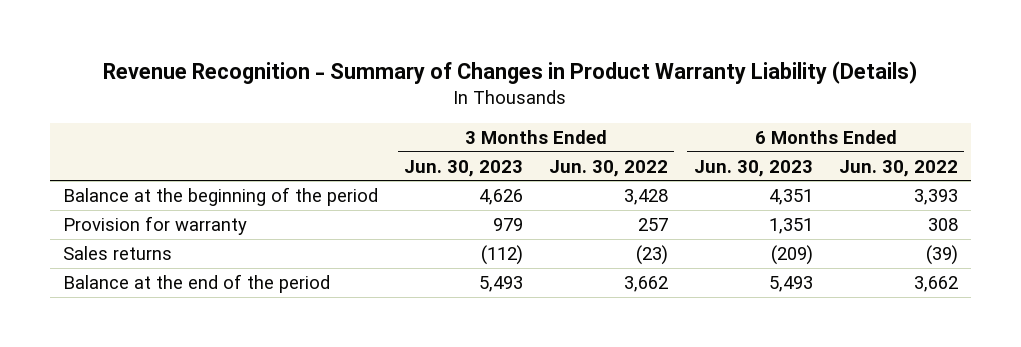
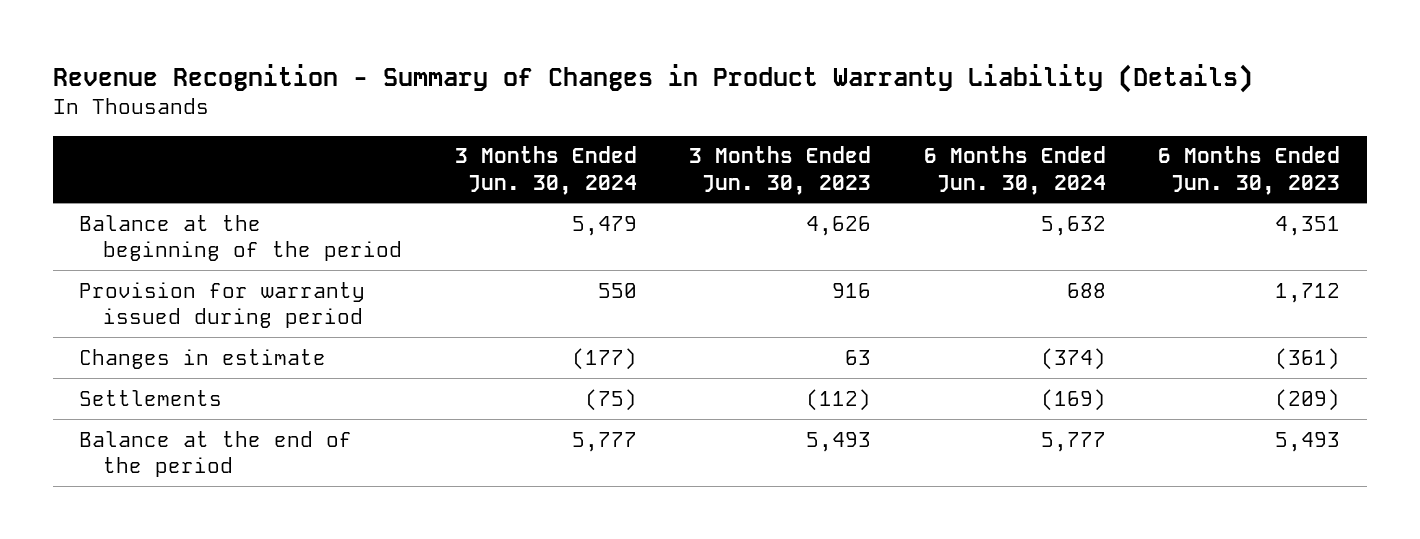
- | 3 Months Ended Jun. 30, 2023 | 3 Months Ended Jun. 30, 2022 | 6 Months Ended Jun. 30, 2023 | 6 Months Ended Jun. 30, 2022
+ | 3 Months Ended Jun. 30, 2024 | 3 Months Ended Jun. 30, 2023 | 6 Months Ended Jun. 30, 2024 | 6 Months Ended Jun. 30, 2023
- Provision for warranty | 979 | 257 | 1,351 | 308
- Sales returns | (112) | (23) | (209) | (39)
+ Provision for warranty issued during period | 550 | 916 | 688 | 1,712
+ Changes in estimate | (177) | 63 | (374) | (361)
+ Settlements | (75) | (112) | (169) | (209)

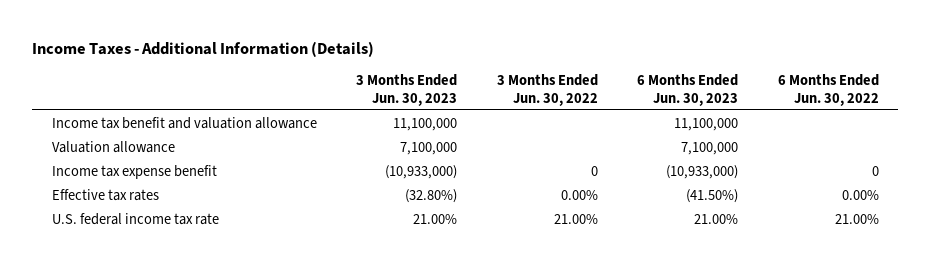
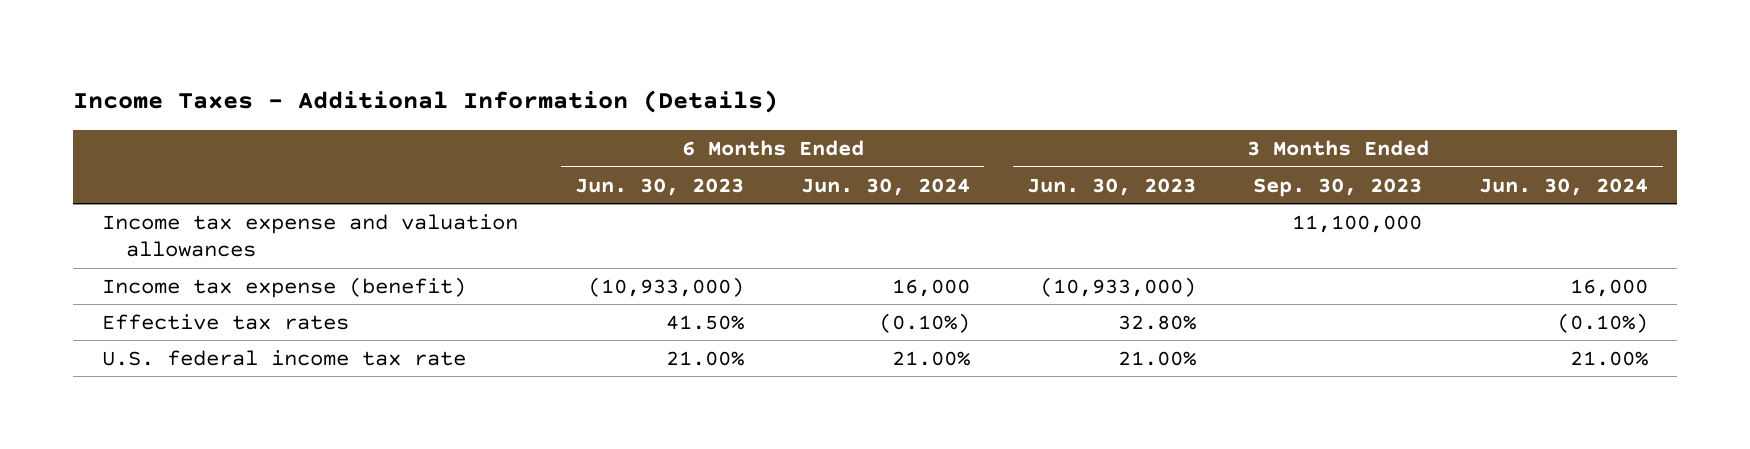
- | 3 Months Ended Jun. 30, 2023 | 3 Months Ended Jun. 30, 2022 | 6 Months Ended Jun. 30, 2023 | 6 Months Ended Jun. 30, 2022
+ | 6 Months Ended Jun. 30, 2023 | 6 Months Ended Jun. 30, 2024 | 3 Months Ended Jun. 30, 2023 | 3 Months Ended Sep. 30, 2023 | 3 Months Ended Jun. 30, 2024
- Income tax benefit and valuation allowance | 11,100,000 | | 11,100,000 |
- Valuation allowance | 7,100,000 | | 7,100,000 |
- Income tax expense benefit | (10,933,000) | 0 | (10,933,000) | 0
- Effective tax rates | (32.80%) | 0.00% | (41.50%) | 0.00%
+ Income tax expense and valuation allowances | | | | 11,100,000 |
+ Income tax expense (benefit) | (10,933,000) | 16,000 | (10,933,000) | | 16,000
+ Effective tax rates | 41.50% | (0.10%) | 32.80% | | (0.10%)

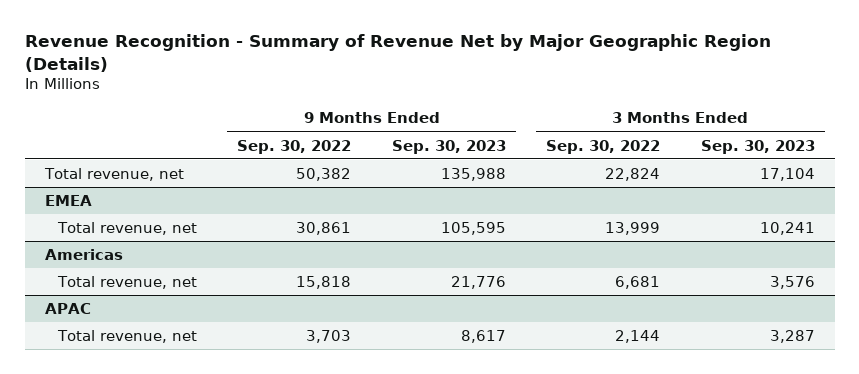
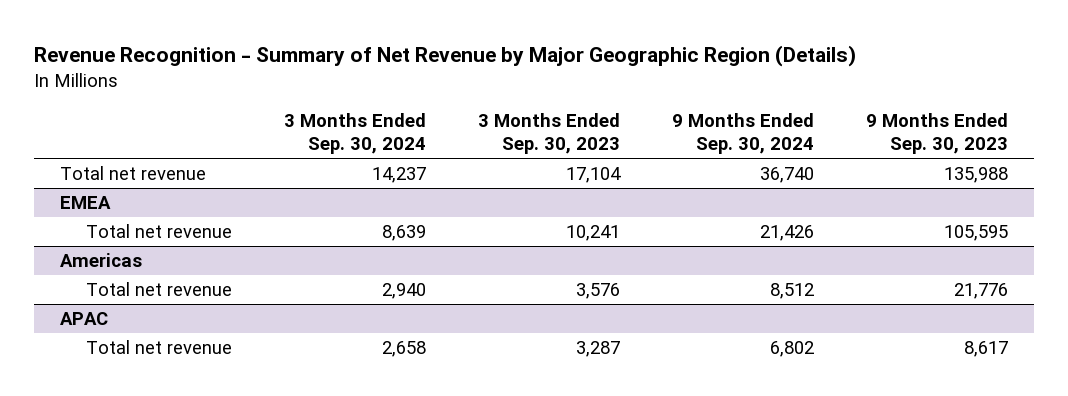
- Revenue Recognition - Summary of Revenue Net by Major Geographic Region (Details)
+ Revenue Recognition - Summary of Net Revenue by Major Geographic Region (Details)
- | 9 Months Ended Sep. 30, 2022 | 9 Months Ended Sep. 30, 2023 | 3 Months Ended Sep. 30, 2022 | 3 Months Ended Sep. 30, 2023
+ | 3 Months Ended Sep. 30, 2024 | 3 Months Ended Sep. 30, 2023 | 9 Months Ended Sep. 30, 2024 | 9 Months Ended Sep. 30, 2023
- Total revenue, net | 50,382 | 135,988 | 22,824 | 17,104
+ Total net revenue | 14,237 | 17,104 | 36,740 | 135,988
@ EMEA
- Total revenue, net | 30,861 | 105,595 | 13,999 | 10,241
+ Total net revenue | 8,639 | 10,241 | 21,426 | 105,595
@ Americas
- Total revenue, net | 15,818 | 21,776 | 6,681 | 3,576
+ Total net revenue | 2,940 | 3,576 | 8,512 | 21,776
@ APAC
- Total revenue, net | 3,703 | 8,617 | 2,144 | 3,287
+ Total net revenue | 2,658 | 3,287 | 6,802 | 8,617

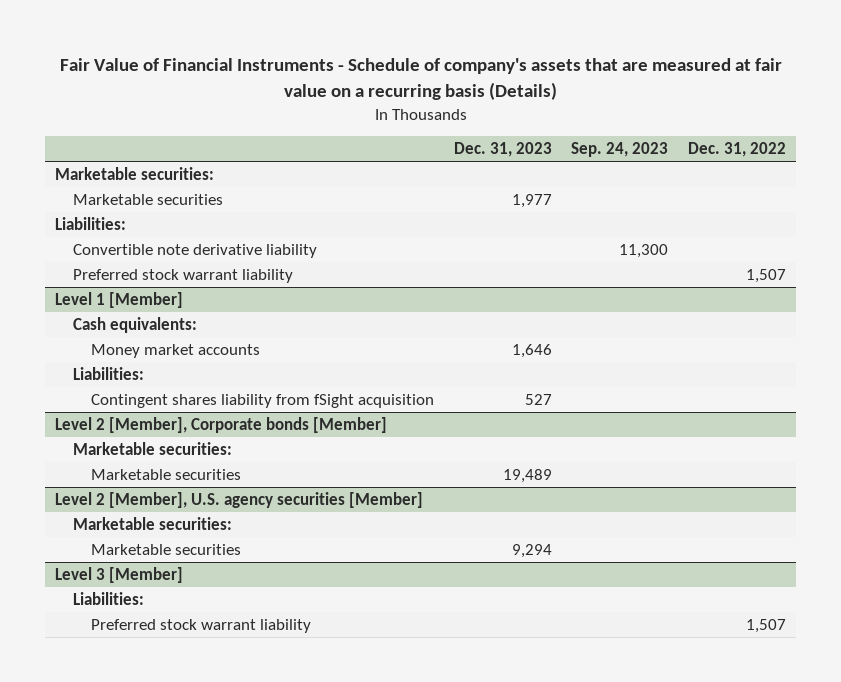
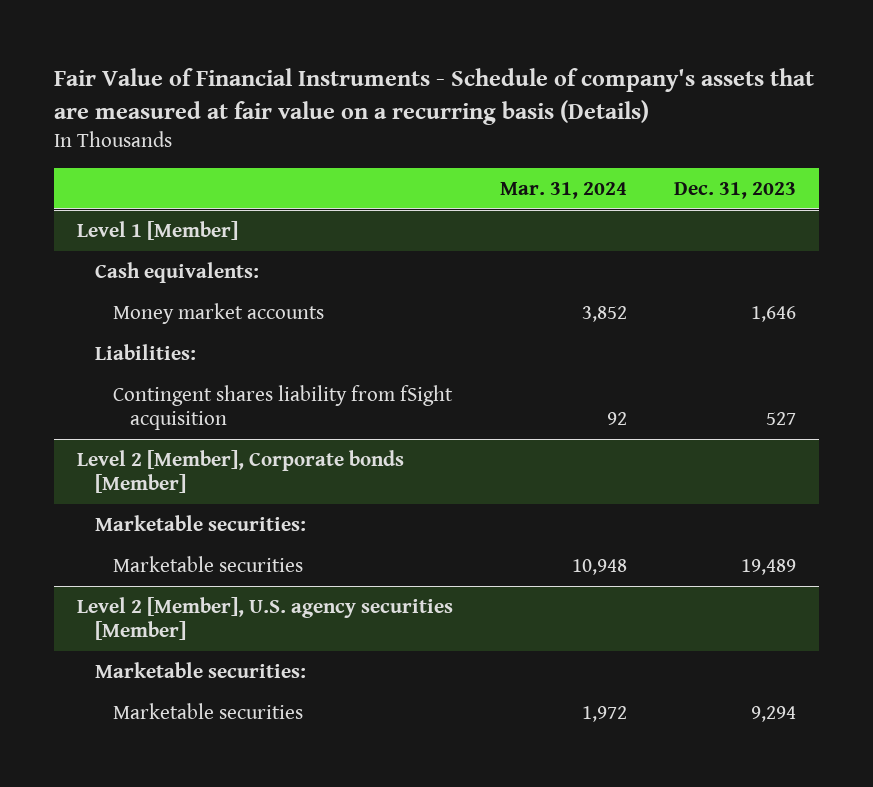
- | Dec. 31, 2023 | Sep. 24, 2023 | Dec. 31, 2022
+ | Mar. 31, 2024 | Dec. 31, 2023
- Marketable securities:
- Marketable securities | 1,977 | |
- Liabilities:
- Convertible note derivative liability | | 11,300 |
- Preferred stock warrant liability | | | 1,507
- Level 3 [Member]
- Liabilities:
- Preferred stock warrant liability | | | 1,507

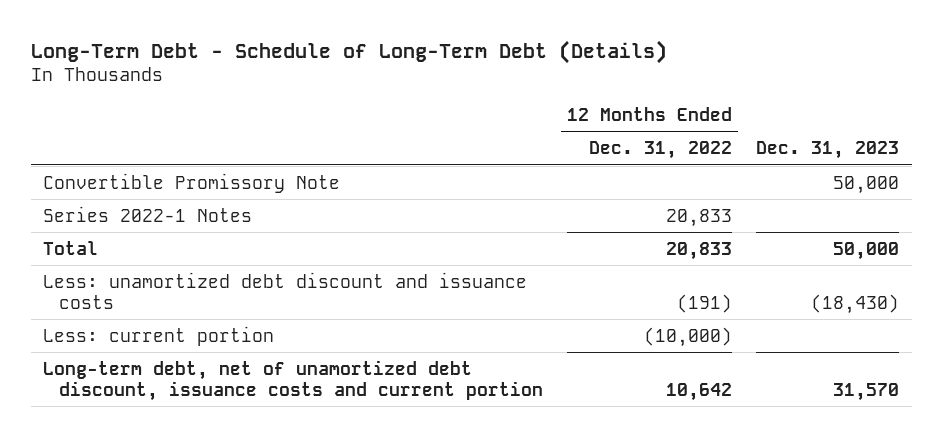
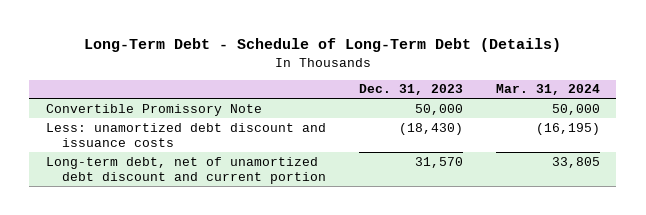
- | 12 Months Ended Dec. 31, 2022 | Dec. 31, 2023
+ | Dec. 31, 2023 | Mar. 31, 2024
- Series 2022-1 Notes | 20,833 |
- Total | 20,833 | 50,000
- Less: current portion | (10,000) |
- Long-term debt, net of unamortized debt discount, issuance costs and current portion | 10,642 | 31,570
+ Long-term debt, net of unamortized debt discount and current portion | 31,570 | 33,805

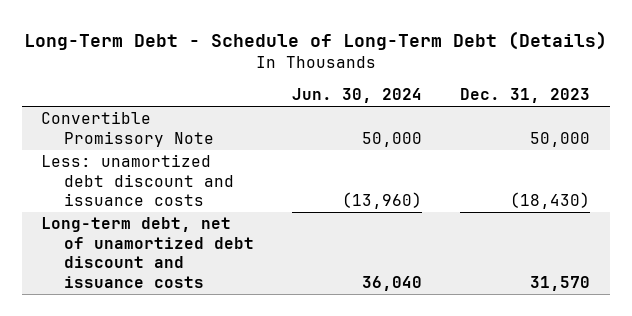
- | Dec. 31, 2023 | Mar. 31, 2024
+ | Jun. 30, 2024 | Dec. 31, 2023
- Long-term debt, net of unamortized debt discount and current portion | 31,570 | 33,805
+ Long-term debt, net of unamortized debt discount and issuance costs | 36,040 | 31,570

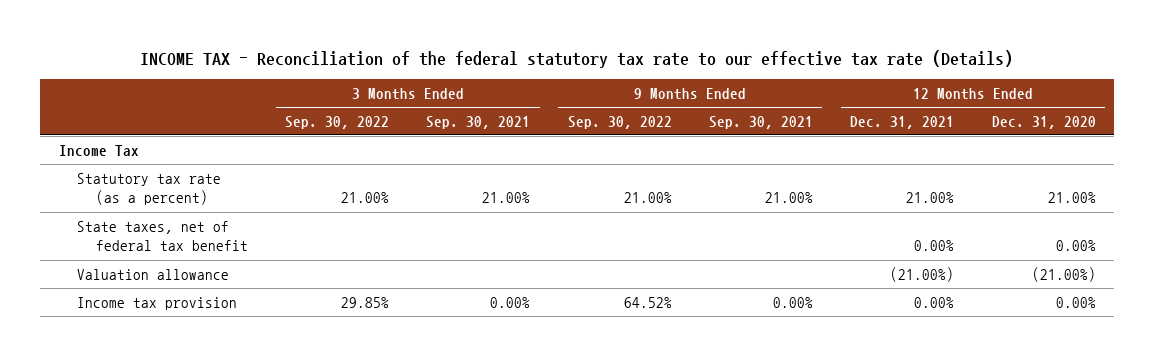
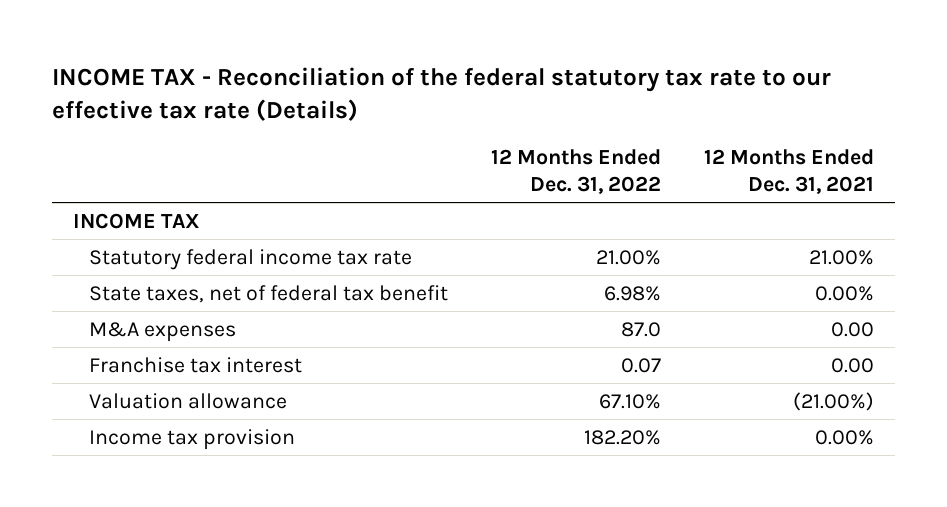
- | 3 Months Ended Sep. 30, 2022 | 3 Months Ended Sep. 30, 2021 | 9 Months Ended Sep. 30, 2022 | 9 Months Ended Sep. 30, 2021 | 12 Months Ended Dec. 31, 2021 | 12 Months Ended Dec. 31, 2020
+ | 12 Months Ended Dec. 31, 2022 | 12 Months Ended Dec. 31, 2021
- Income Tax
- Statutory tax rate (as a percent) | 21.00% | 21.00% | 21.00% | 21.00% | 21.00% | 21.00%
+ INCOME TAX
+ Statutory federal income tax rate | 21.00% | 21.00%
+ M&A expenses | 87.0 | 0.00
+ Franchise tax interest | 0.07 | 0.00

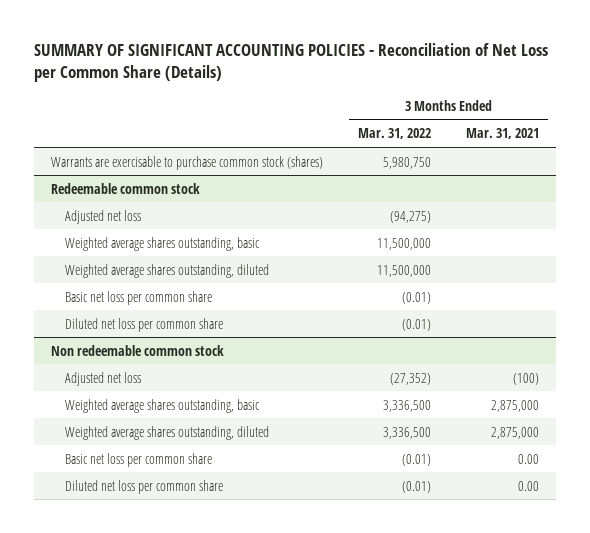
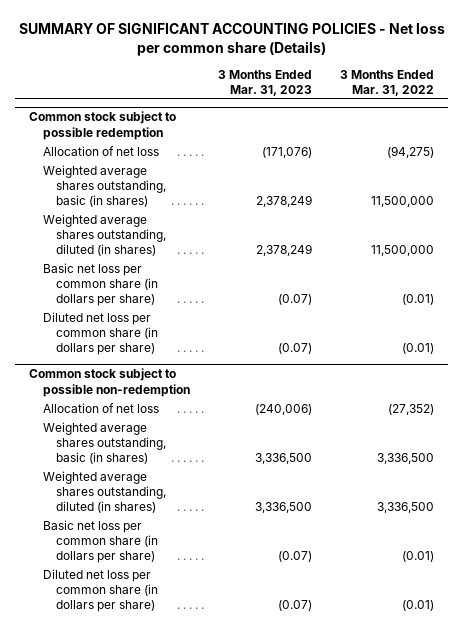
- SUMMARY OF SIGNIFICANT ACCOUNTING POLICIES - Reconciliation of Net Loss per Common Share (Details)
+ SUMMARY OF SIGNIFICANT ACCOUNTING POLICIES - Net loss per common share (Details)
- | 3 Months Ended Mar. 31, 2022 | 3 Months Ended Mar. 31, 2021
+ | 3 Months Ended Mar. 31, 2023 | 3 Months Ended Mar. 31, 2022
- Warrants are exercisable to purchase common stock (shares) | 5,980,750 |
- Redeemable common stock
- Adjusted net loss | (94,275) |
- Weighted average shares outstanding, basic | 11,500,000 |
- Weighted average shares outstanding, diluted | 11,500,000 |
- Basic net loss per common share | (0.01) |
- Diluted net loss per common share | (0.01) |
- Non redeemable common stock
- Adjusted net loss | (27,352) | (100)
- Weighted average shares outstanding, basic | 3,336,500 | 2,875,000
- Weighted average shares outstanding, diluted | 3,336,500 | 2,875,000
- Basic net loss per common share | (0.01) | 0.00
- Diluted net loss per common share | (0.01) | 0.00
+ Common stock subject to possible redemption
+ Allocation of net loss | (171,076) | (94,275)
+ Weighted average shares outstanding, basic (in shares) | 2,378,249 | 11,500,000
+ Weighted average shares outstanding, diluted (in shares) | 2,378,249 | 11,500,000
+ Basic net loss per common share (in dollars per share) | (0.07) | (0.01)
+ Diluted net loss per common share (in dollars per share) | (0.07) | (0.01)
+ Common stock subject to possible non-redemption
+ Allocation of net loss | (240,006) | (27,352)
+ Weighted average shares outstanding, basic (in shares) | 3,336,500 | 3,336,500
+ Weighted average shares outstanding, diluted (in shares) | 3,336,500 | 3,336,500
+ Basic net loss per common share (in dollars per share) | (0.07) | (0.01)
+ Diluted net loss per common share (in dollars per share) | (0.07) | (0.01)

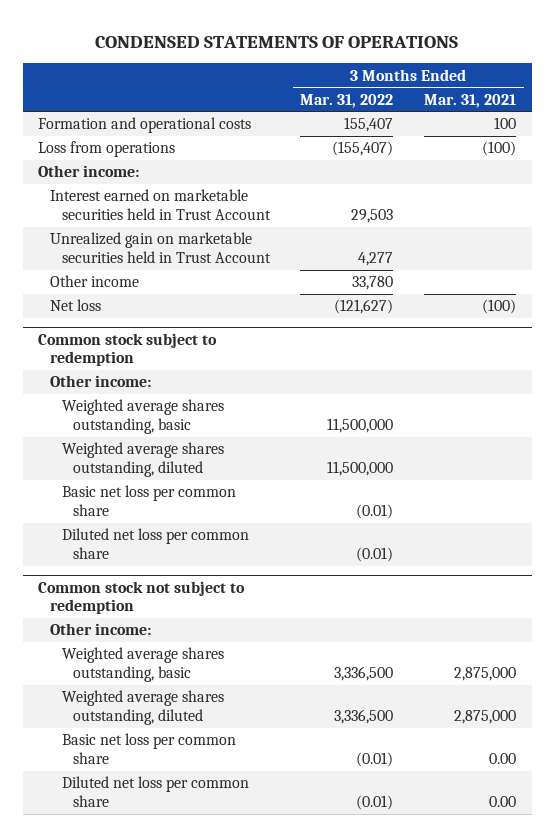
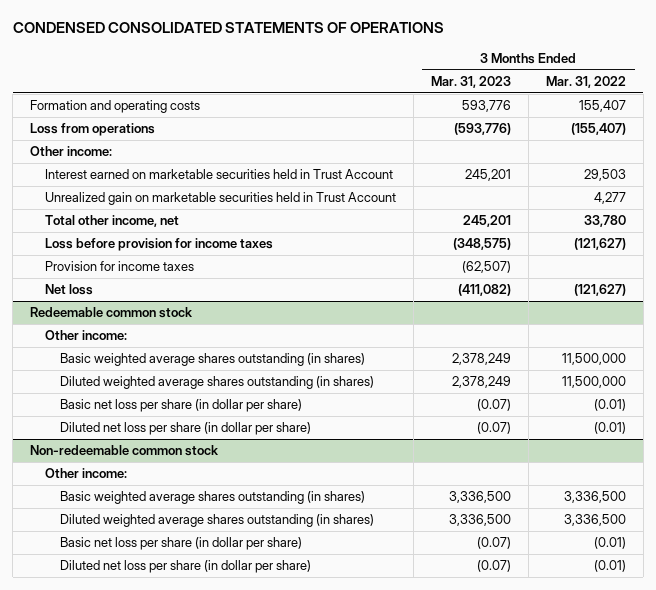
- CONDENSED STATEMENTS OF OPERATIONS
+ CONDENSED CONSOLIDATED STATEMENTS OF OPERATIONS
- | 3 Months Ended Mar. 31, 2022 | 3 Months Ended Mar. 31, 2021
+ | 3 Months Ended Mar. 31, 2023 | 3 Months Ended Mar. 31, 2022
- Formation and operational costs | 155,407 | 100
+ Formation and operating costs | 593,776 | 155,407
- Other income | 33,780 |
+ Total other income, net | 245,201 | 33,780
+ Loss before provision for income taxes | (348,575) | (121,627)
+ Provision for income taxes | (62,507) |
- Common stock subject to redemption
+ Redeemable common stock
- Weighted average shares outstanding, basic | 11,500,000 |
- Weighted average shares outstanding, diluted | 11,500,000 |
- Basic net loss per common share | (0.01) |
- Diluted net loss per common share | (0.01) |
- Common stock not subject to redemption
+ Basic weighted average shares outstanding (in shares) | 2,378,249 | 11,500,000
+ Diluted weighted average shares outstanding (in shares) | 2,378,249 | 11,500,000
+ Basic net loss per share (in dollar per share) | (0.07) | (0.01)
+ Diluted net loss per share (in dollar per share) | (0.07) | (0.01)
+ Non-redeemable common stock
- Weighted average shares outstanding, basic | 3,336,500 | 2,875,000
- Weighted average shares outstanding, diluted | 3,336,500 | 2,875,000
- Basic net loss per common share | (0.01) | 0.00
- Diluted net loss per common share | (0.01) | 0.00
+ Basic weighted average shares outstanding (in shares) | 3,336,500 | 3,336,500
+ Diluted weighted average shares outstanding (in shares) | 3,336,500 | 3,336,500
+ Basic net loss per share (in dollar per share) | (0.07) | (0.01)
+ Diluted net loss per share (in dollar per share) | (0.07) | (0.01)

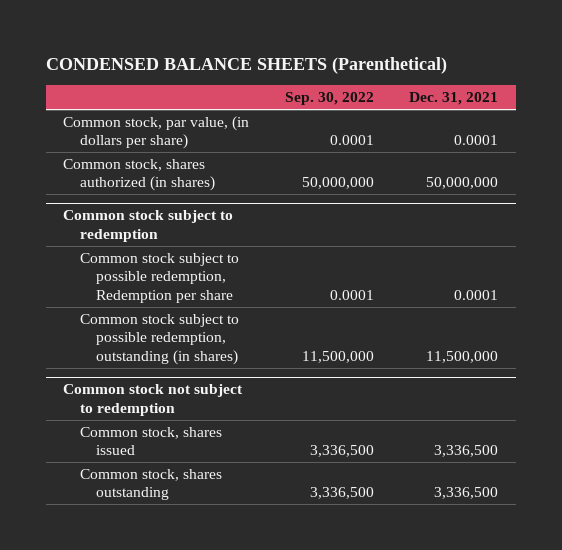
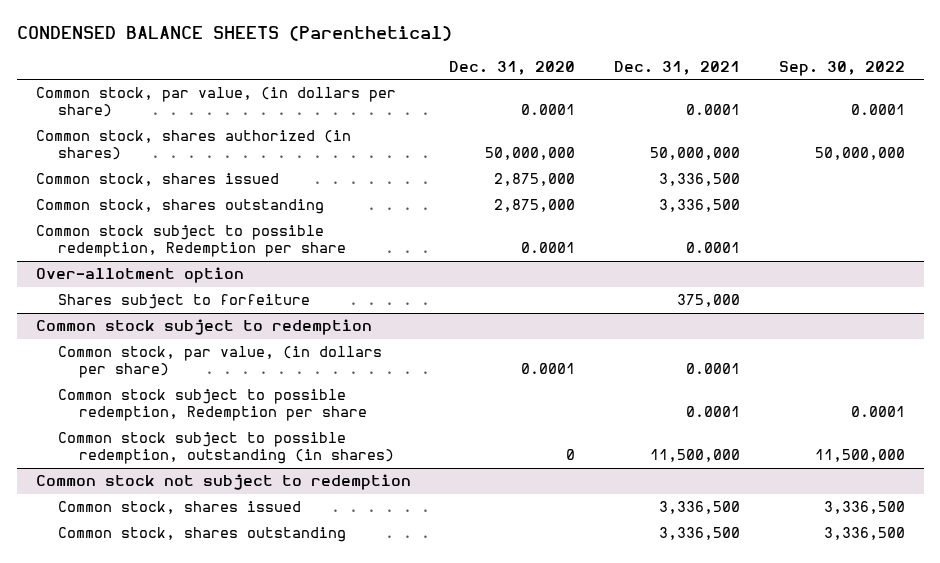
- | Sep. 30, 2022 | Dec. 31, 2021
+ | Dec. 31, 2020 | Dec. 31, 2021 | Sep. 30, 2022
+ Common stock, shares issued | 2,875,000 | 3,336,500 |
+ Common stock, shares outstanding | 2,875,000 | 3,336,500 |
+ Common stock subject to possible redemption, Redemption per share | 0.0001 | 0.0001 |
+ Over-allotment option
+ Shares subject to forfeiture | | 375,000 |
@ Common stock subject to redemption
+ Common stock, par value, (in dollars per share) | 0.0001 | 0.0001 |

